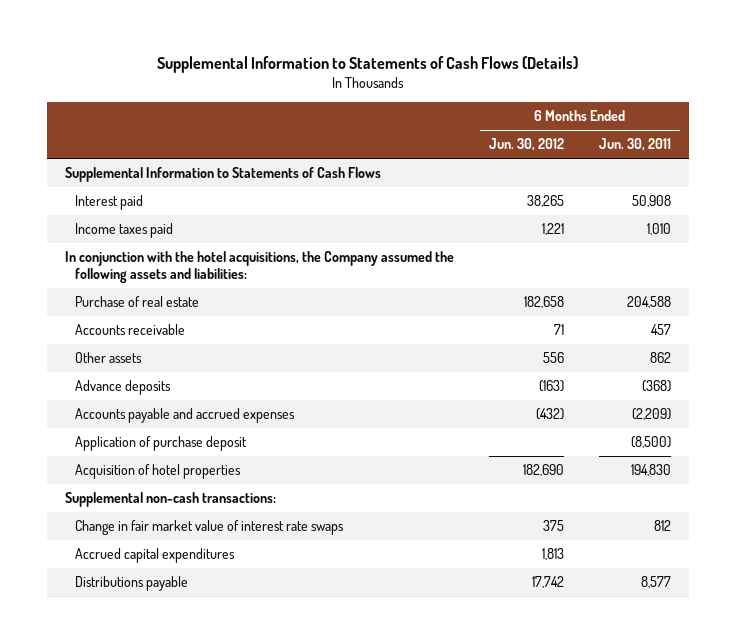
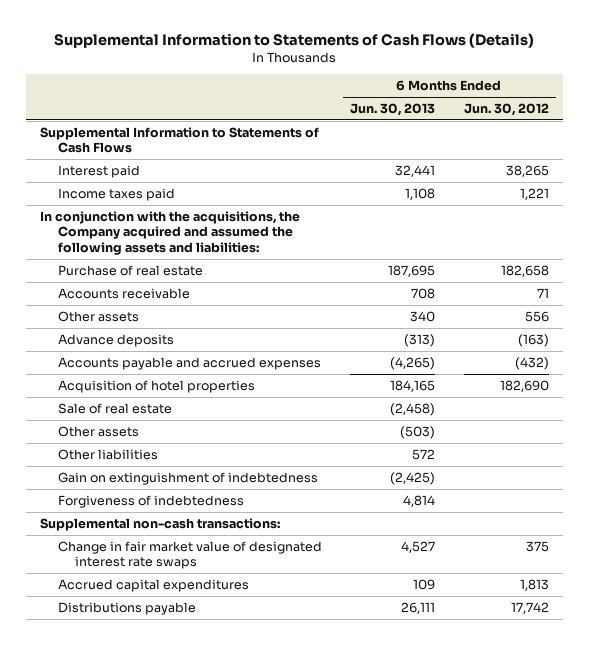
- | 6 Months Ended Jun. 30, 2012 | 6 Months Ended Jun. 30, 2011
+ | 6 Months Ended Jun. 30, 2013 | 6 Months Ended Jun. 30, 2012
- In conjunction with the hotel acquisitions, the Company assumed the following assets and liabilities:
+ In conjunction with the acquisitions, the Company acquired and assumed the following assets and liabilities:
- Application of purchase deposit | | (8,500)
+ Sale of real estate | (2,458) |
+ Other assets | (503) |
+ Other liabilities | 572 |
+ Gain on extinguishment of indebtedness | (2,425) |
+ Forgiveness of indebtedness | 4,814 |
- Change in fair market value of interest rate swaps | 375 | 812
+ Change in fair market value of designated interest rate swaps | 4,527 | 375

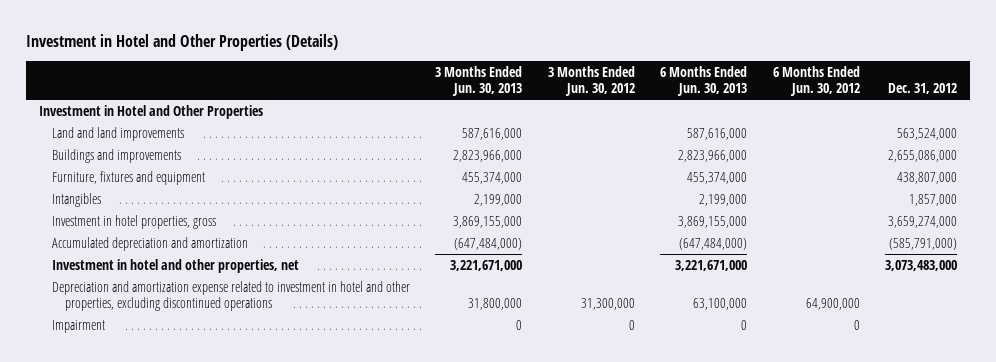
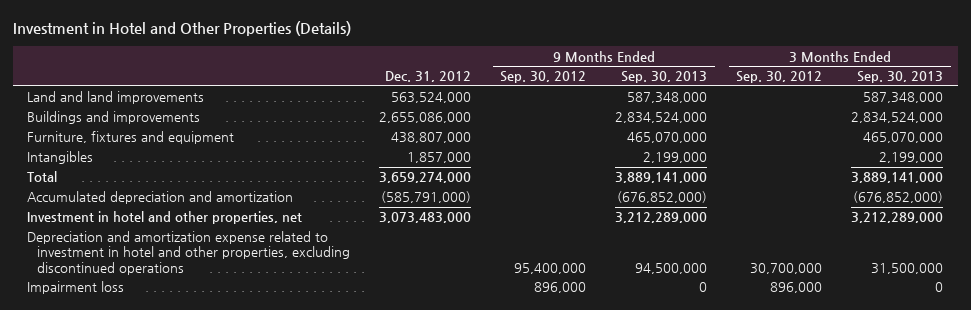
- | 3 Months Ended Jun. 30, 2013 | 3 Months Ended Jun. 30, 2012 | 6 Months Ended Jun. 30, 2013 | 6 Months Ended Jun. 30, 2012 | Dec. 31, 2012
+ | Dec. 31, 2012 | 9 Months Ended Sep. 30, 2012 | 9 Months Ended Sep. 30, 2013 | 3 Months Ended Sep. 30, 2012 | 3 Months Ended Sep. 30, 2013
- Investment in Hotel and Other Properties
- Investment in hotel properties, gross | 3,869,155,000 | | 3,869,155,000 | | 3,659,274,000
+ Total | 3,659,274,000 | | 3,889,141,000 | | 3,889,141,000
- Impairment | 0 | 0 | 0 | 0 |
+ Impairment loss | | 896,000 | 0 | 896,000 | 0

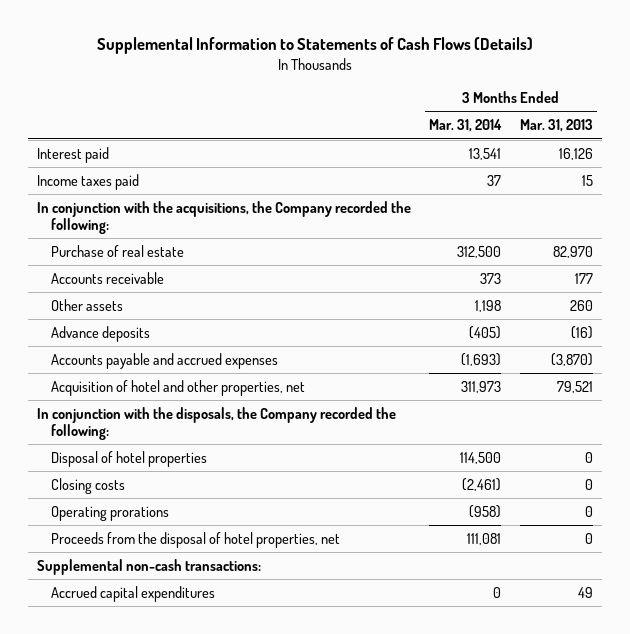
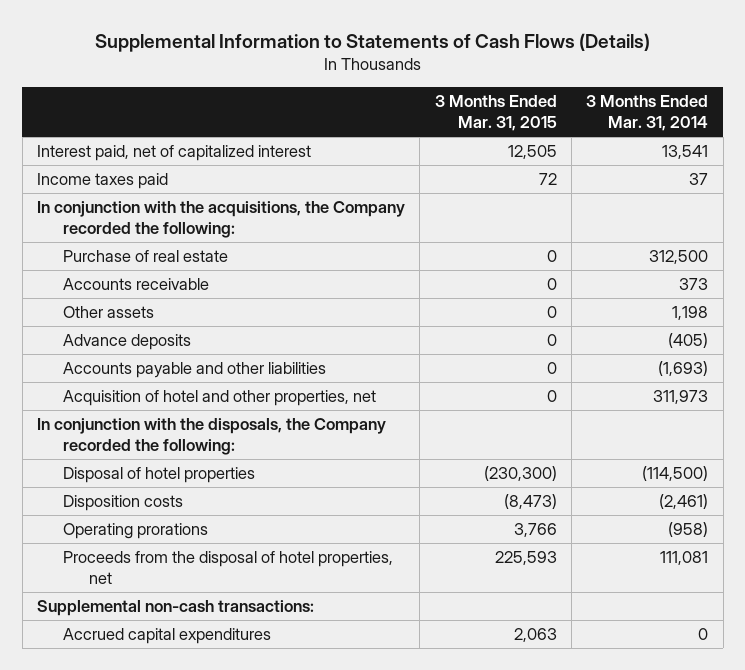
- | 3 Months Ended Mar. 31, 2014 | 3 Months Ended Mar. 31, 2013
+ | 3 Months Ended Mar. 31, 2015 | 3 Months Ended Mar. 31, 2014
- Interest paid | 13,541 | 16,126
+ Interest paid, net of capitalized interest | 12,505 | 13,541
- Accounts payable and accrued expenses | (1,693) | (3,870)
+ Accounts payable and other liabilities | 0 | (1,693)
- Disposal of hotel properties | 114,500 | 0
- Closing costs | (2,461) | 0
+ Disposal of hotel properties | (230,300) | (114,500)
+ Disposition costs | (8,473) | (2,461)

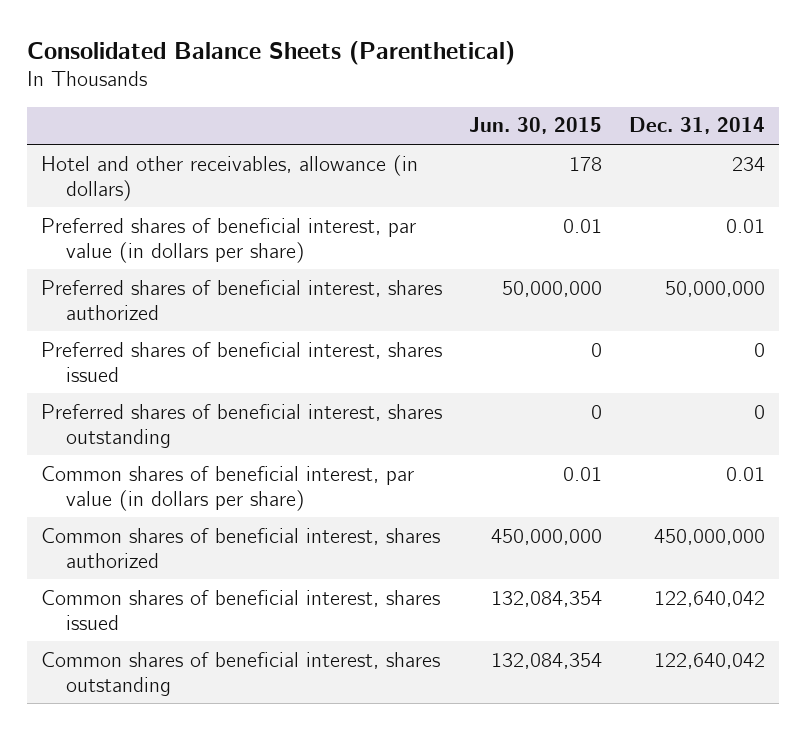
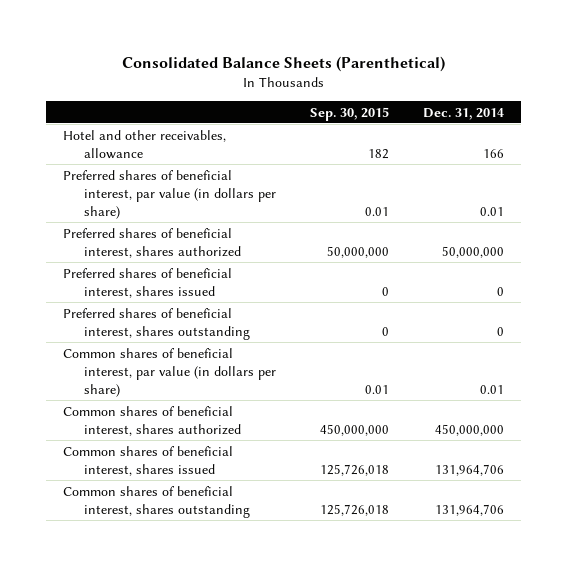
- | Jun. 30, 2015 | Dec. 31, 2014
+ | Sep. 30, 2015 | Dec. 31, 2014
- Hotel and other receivables, allowance (in dollars) | 178 | 234
+ Hotel and other receivables, allowance | 182 | 166
- Common shares of beneficial interest, shares issued | 132,084,354 | 122,640,042
- Common shares of beneficial interest, shares outstanding | 132,084,354 | 122,640,042
+ Common shares of beneficial interest, shares issued | 125,726,018 | 131,964,706
+ Common shares of beneficial interest, shares outstanding | 125,726,018 | 131,964,706

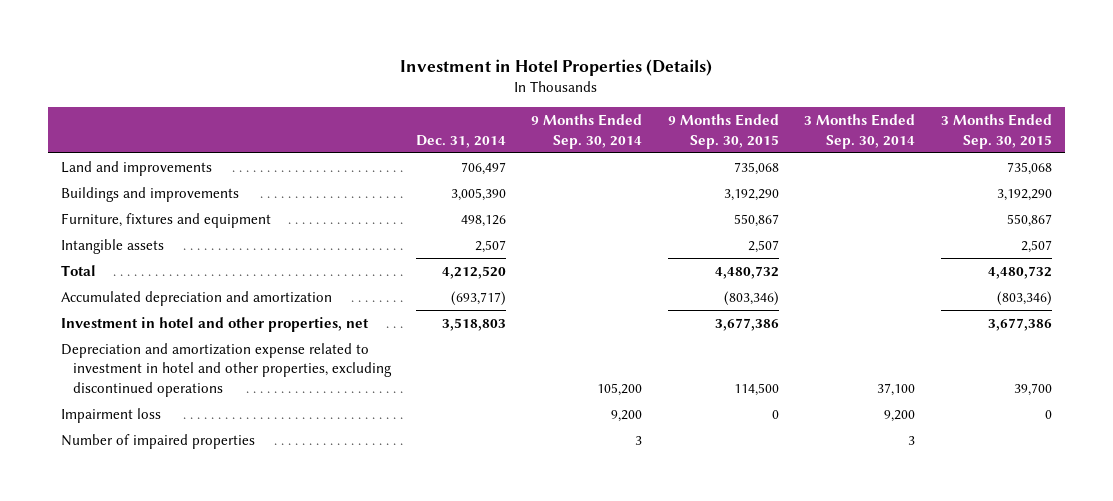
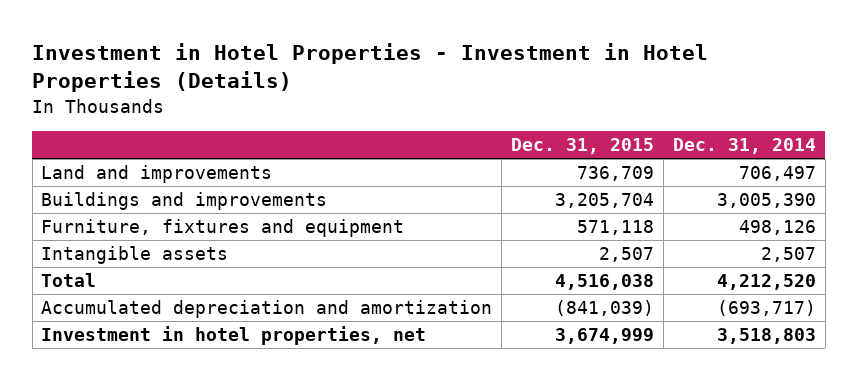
- Investment in Hotel Properties (Details)
+ Investment in Hotel Properties - Investment in Hotel Properties (Details)
- | Dec. 31, 2014 | 9 Months Ended Sep. 30, 2014 | 9 Months Ended Sep. 30, 2015 | 3 Months Ended Sep. 30, 2014 | 3 Months Ended Sep. 30, 2015
+ | Dec. 31, 2015 | Dec. 31, 2014
- Investment in hotel and other properties, net | 3,518,803 | | 3,677,386 | | 3,677,386
- Depreciation and amortization expense related to investment in hotel and other properties, excluding discontinued operations | | 105,200 | 114,500 | 37,100 | 39,700
- Impairment loss | | 9,200 | 0 | 9,200 | 0
- Number of impaired properties | | 3 | | 3 |
+ Investment in hotel properties, net | 3,674,999 | 3,518,803

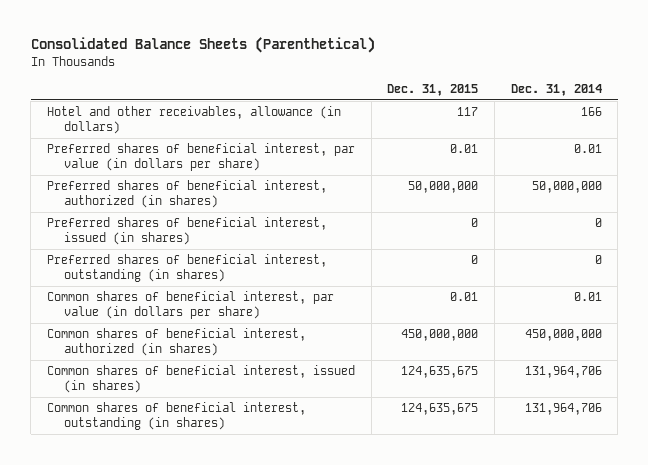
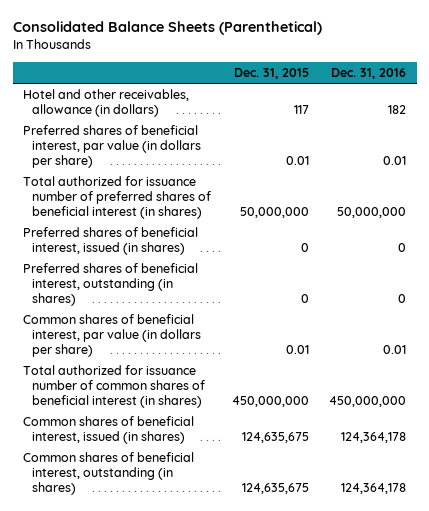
- | Dec. 31, 2015 | Dec. 31, 2014
+ | Dec. 31, 2015 | Dec. 31, 2016
- Preferred shares of beneficial interest, authorized (in shares) | 50,000,000 | 50,000,000
+ Total authorized for issuance number of preferred shares of beneficial interest (in shares) | 50,000,000 | 50,000,000
- Common shares of beneficial interest, authorized (in shares) | 450,000,000 | 450,000,000
+ Total authorized for issuance number of common shares of beneficial interest (in shares) | 450,000,000 | 450,000,000

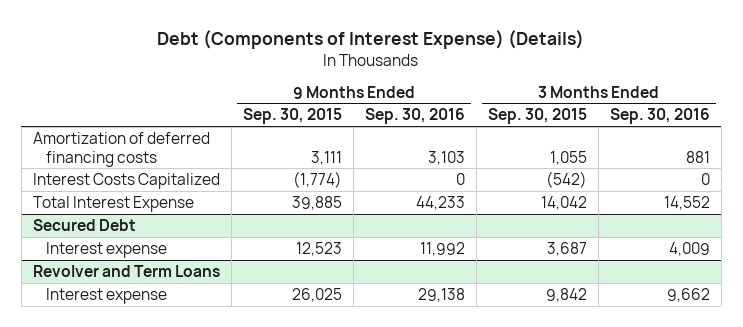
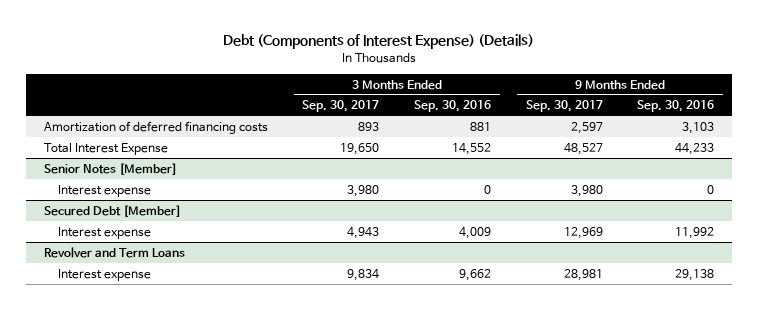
- | 9 Months Ended Sep. 30, 2015 | 9 Months Ended Sep. 30, 2016 | 3 Months Ended Sep. 30, 2015 | 3 Months Ended Sep. 30, 2016
+ | 3 Months Ended Sep. 30, 2017 | 3 Months Ended Sep. 30, 2016 | 9 Months Ended Sep. 30, 2017 | 9 Months Ended Sep. 30, 2016
- Interest Costs Capitalized | (1,774) | 0 | (542) | 0
- Secured Debt
+ Senior Notes [Member]
+ Interest expense | 3,980 | 0 | 3,980 | 0
+ Secured Debt [Member]

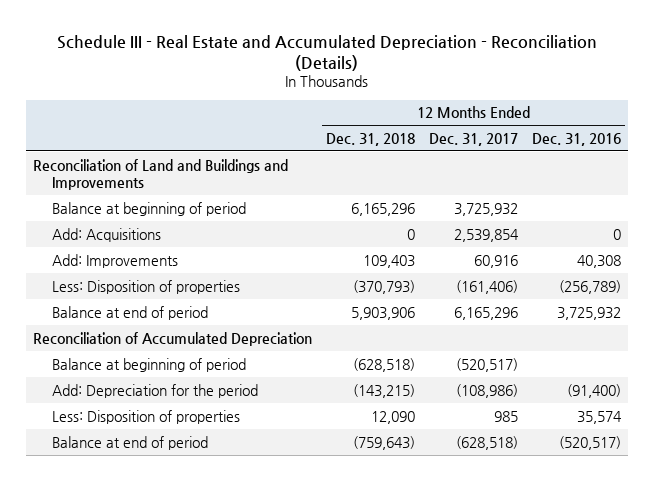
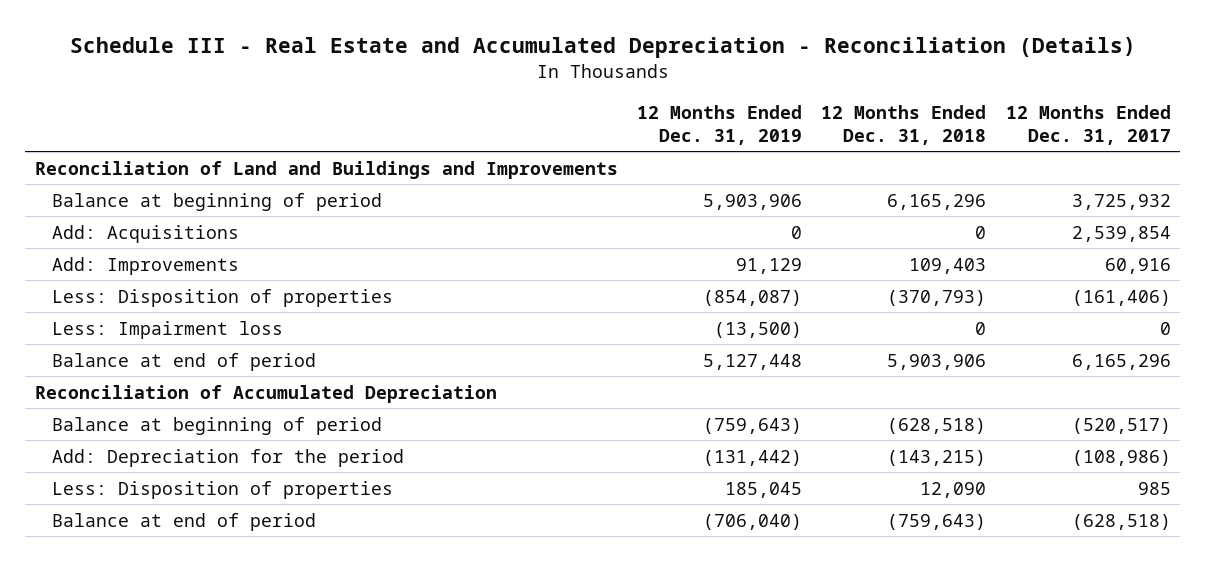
- | 12 Months Ended Dec. 31, 2018 | 12 Months Ended Dec. 31, 2017 | 12 Months Ended Dec. 31, 2016
+ | 12 Months Ended Dec. 31, 2019 | 12 Months Ended Dec. 31, 2018 | 12 Months Ended Dec. 31, 2017
+ Less: Impairment loss | (13,500) | 0 | 0

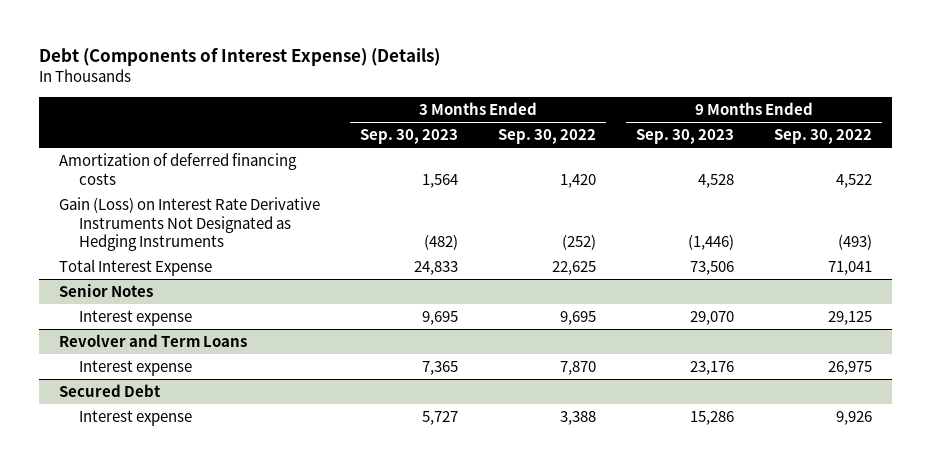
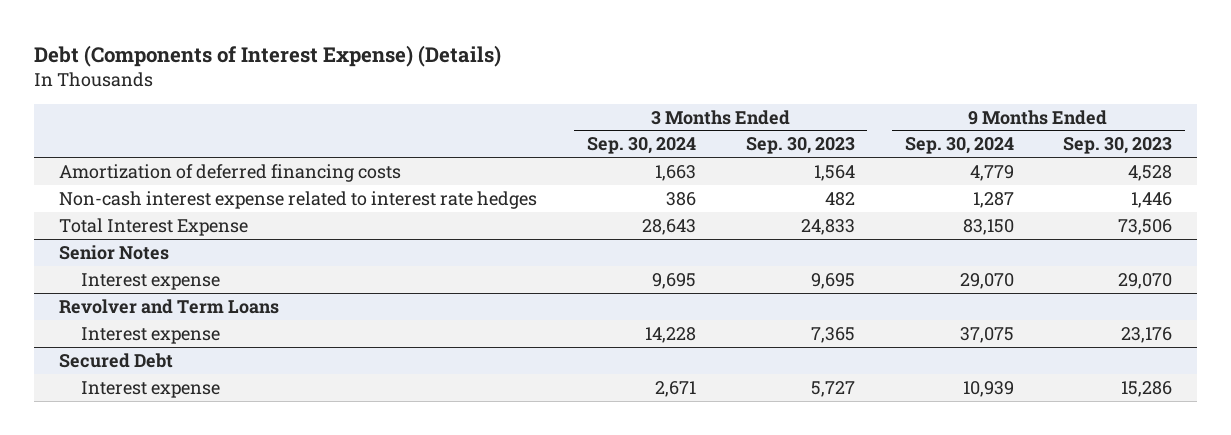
- | 3 Months Ended Sep. 30, 2023 | 3 Months Ended Sep. 30, 2022 | 9 Months Ended Sep. 30, 2023 | 9 Months Ended Sep. 30, 2022
+ | 3 Months Ended Sep. 30, 2024 | 3 Months Ended Sep. 30, 2023 | 9 Months Ended Sep. 30, 2024 | 9 Months Ended Sep. 30, 2023
- Gain (Loss) on Interest Rate Derivative Instruments Not Designated as Hedging Instruments | (482) | (252) | (1,446) | (493)
+ Non-cash interest expense related to interest rate hedges | 386 | 482 | 1,287 | 1,446

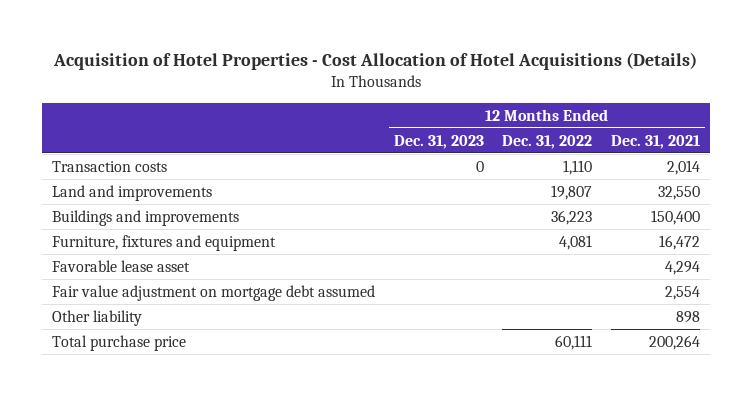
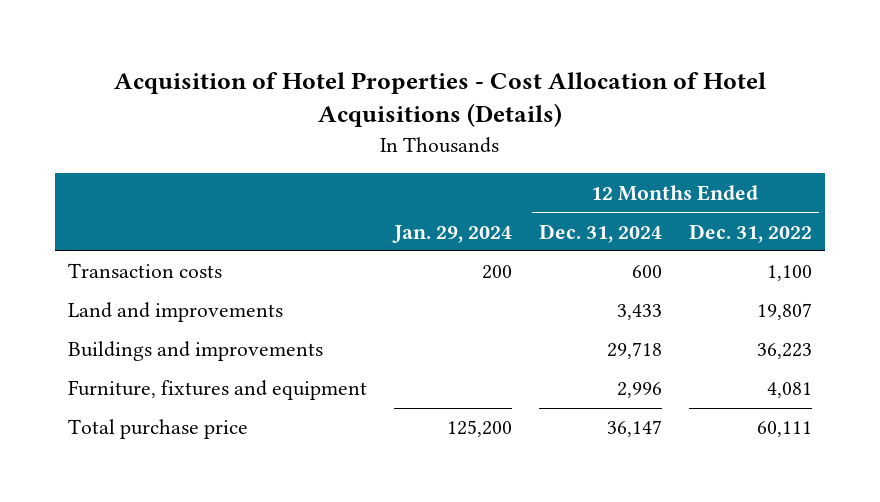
- | 12 Months Ended Dec. 31, 2023 | 12 Months Ended Dec. 31, 2022 | 12 Months Ended Dec. 31, 2021
+ | Jan. 29, 2024 | 12 Months Ended Dec. 31, 2024 | 12 Months Ended Dec. 31, 2022
- Transaction costs | 0 | 1,110 | 2,014
+ Transaction costs | 200 | 600 | 1,100
- Favorable lease asset | | | 4,294
- Fair value adjustment on mortgage debt assumed | | | 2,554
- Other liability | | | 898

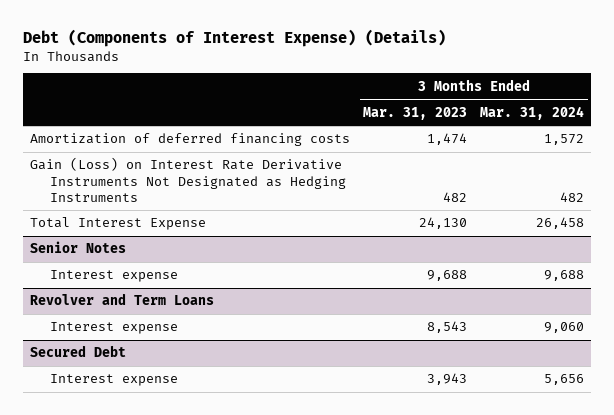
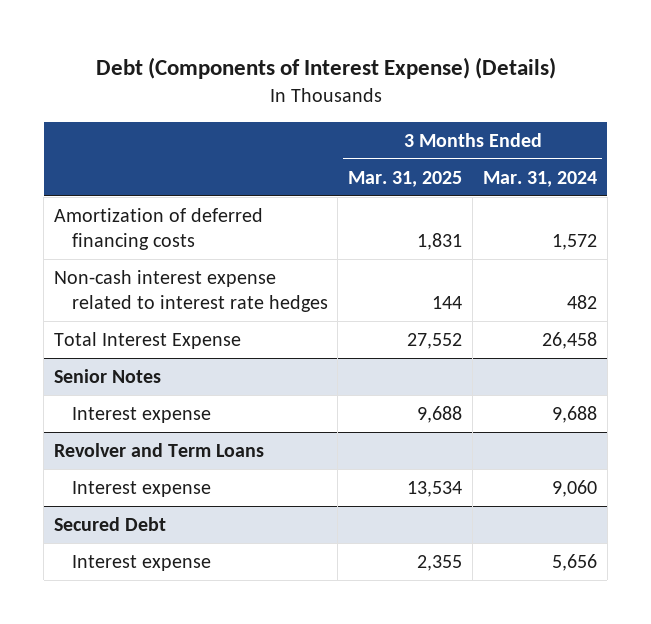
- | 3 Months Ended Mar. 31, 2023 | 3 Months Ended Mar. 31, 2024
+ | 3 Months Ended Mar. 31, 2025 | 3 Months Ended Mar. 31, 2024
- Gain (Loss) on Interest Rate Derivative Instruments Not Designated as Hedging Instruments | 482 | 482
+ Non-cash interest expense related to interest rate hedges | 144 | 482

